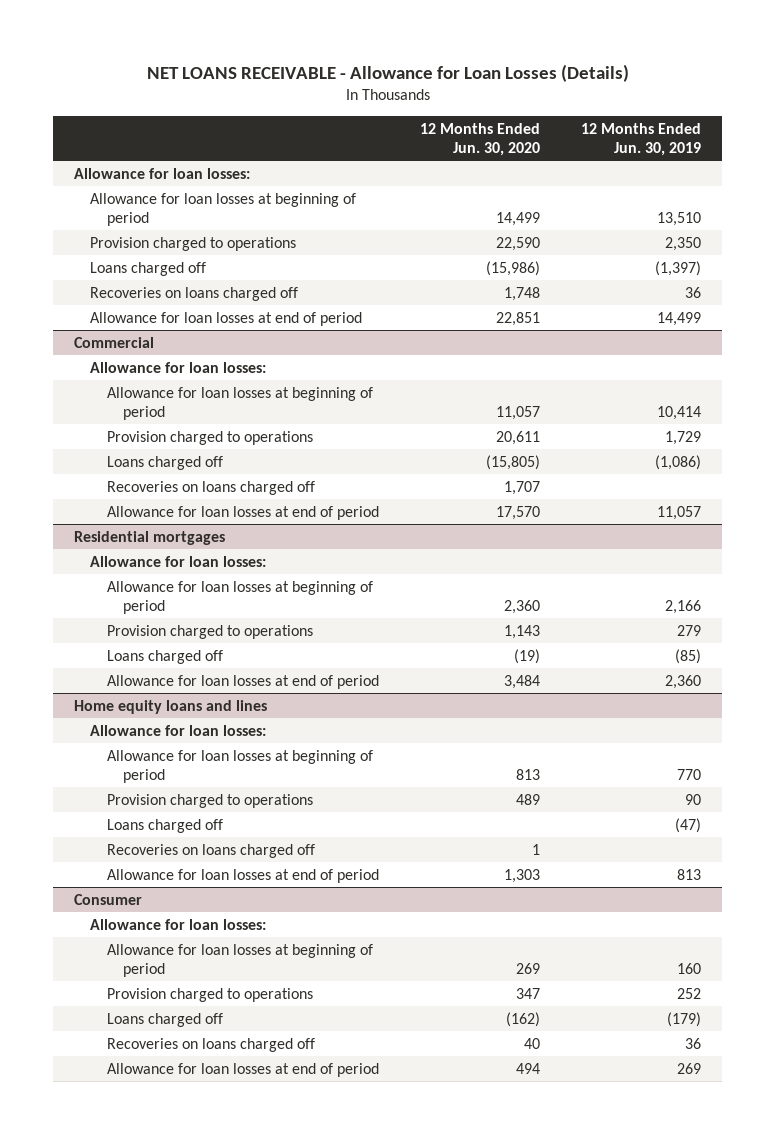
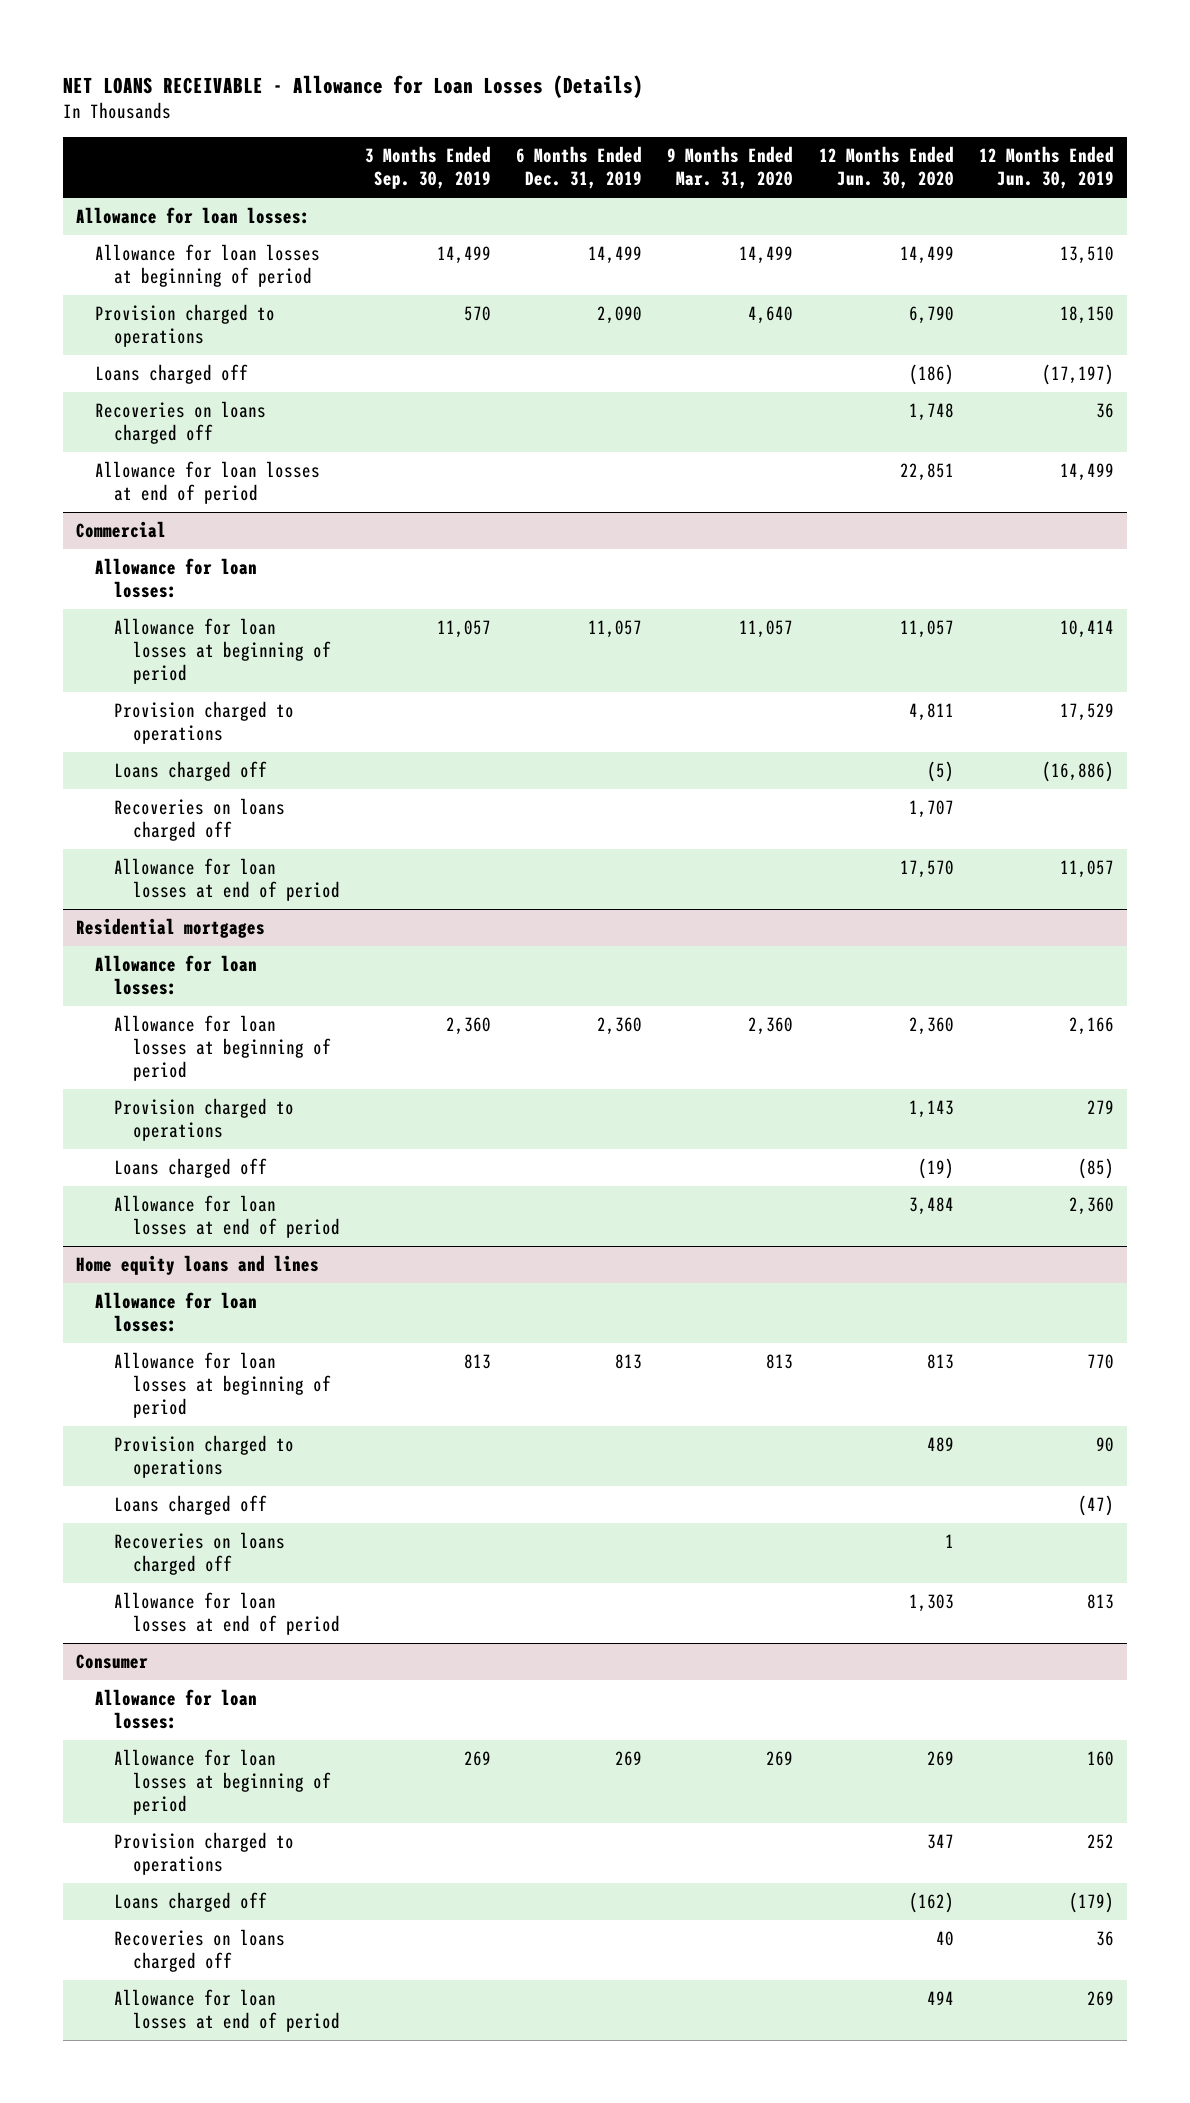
- | 12 Months Ended Jun. 30, 2020 | 12 Months Ended Jun. 30, 2019
+ | 3 Months Ended Sep. 30, 2019 | 6 Months Ended Dec. 31, 2019 | 9 Months Ended Mar. 31, 2020 | 12 Months Ended Jun. 30, 2020 | 12 Months Ended Jun. 30, 2019
- Provision charged to operations | 22,590 | 2,350
- Loans charged off | (15,986) | (1,397)
+ Provision charged to operations | 570 | 2,090 | 4,640 | 6,790 | 18,150
+ Loans charged off | | | | (186) | (17,197)
@ Commercial
- Provision charged to operations | 20,611 | 1,729
- Loans charged off | (15,805) | (1,086)
+ Provision charged to operations | | | | 4,811 | 17,529
+ Loans charged off | | | | (5) | (16,886)

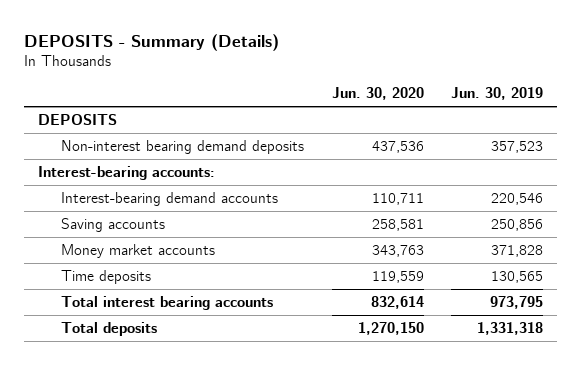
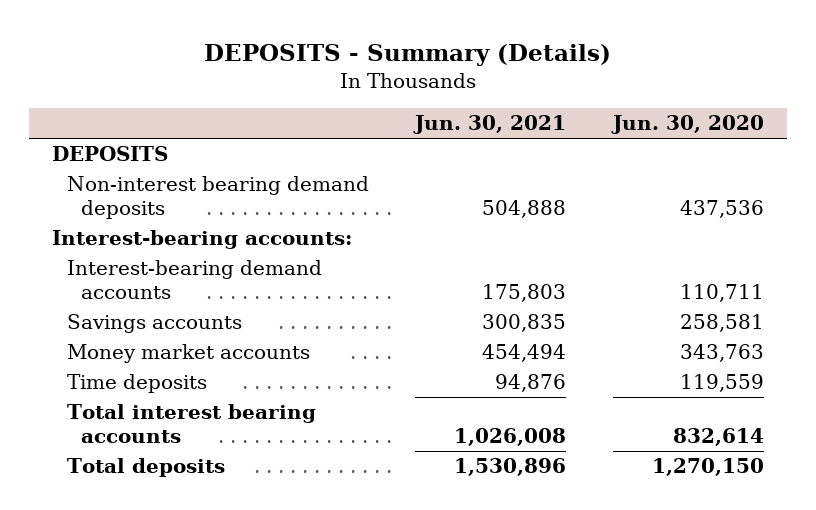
- | Jun. 30, 2020 | Jun. 30, 2019
+ | Jun. 30, 2021 | Jun. 30, 2020
- Saving accounts | 258,581 | 250,856
+ Savings accounts | 300,835 | 258,581

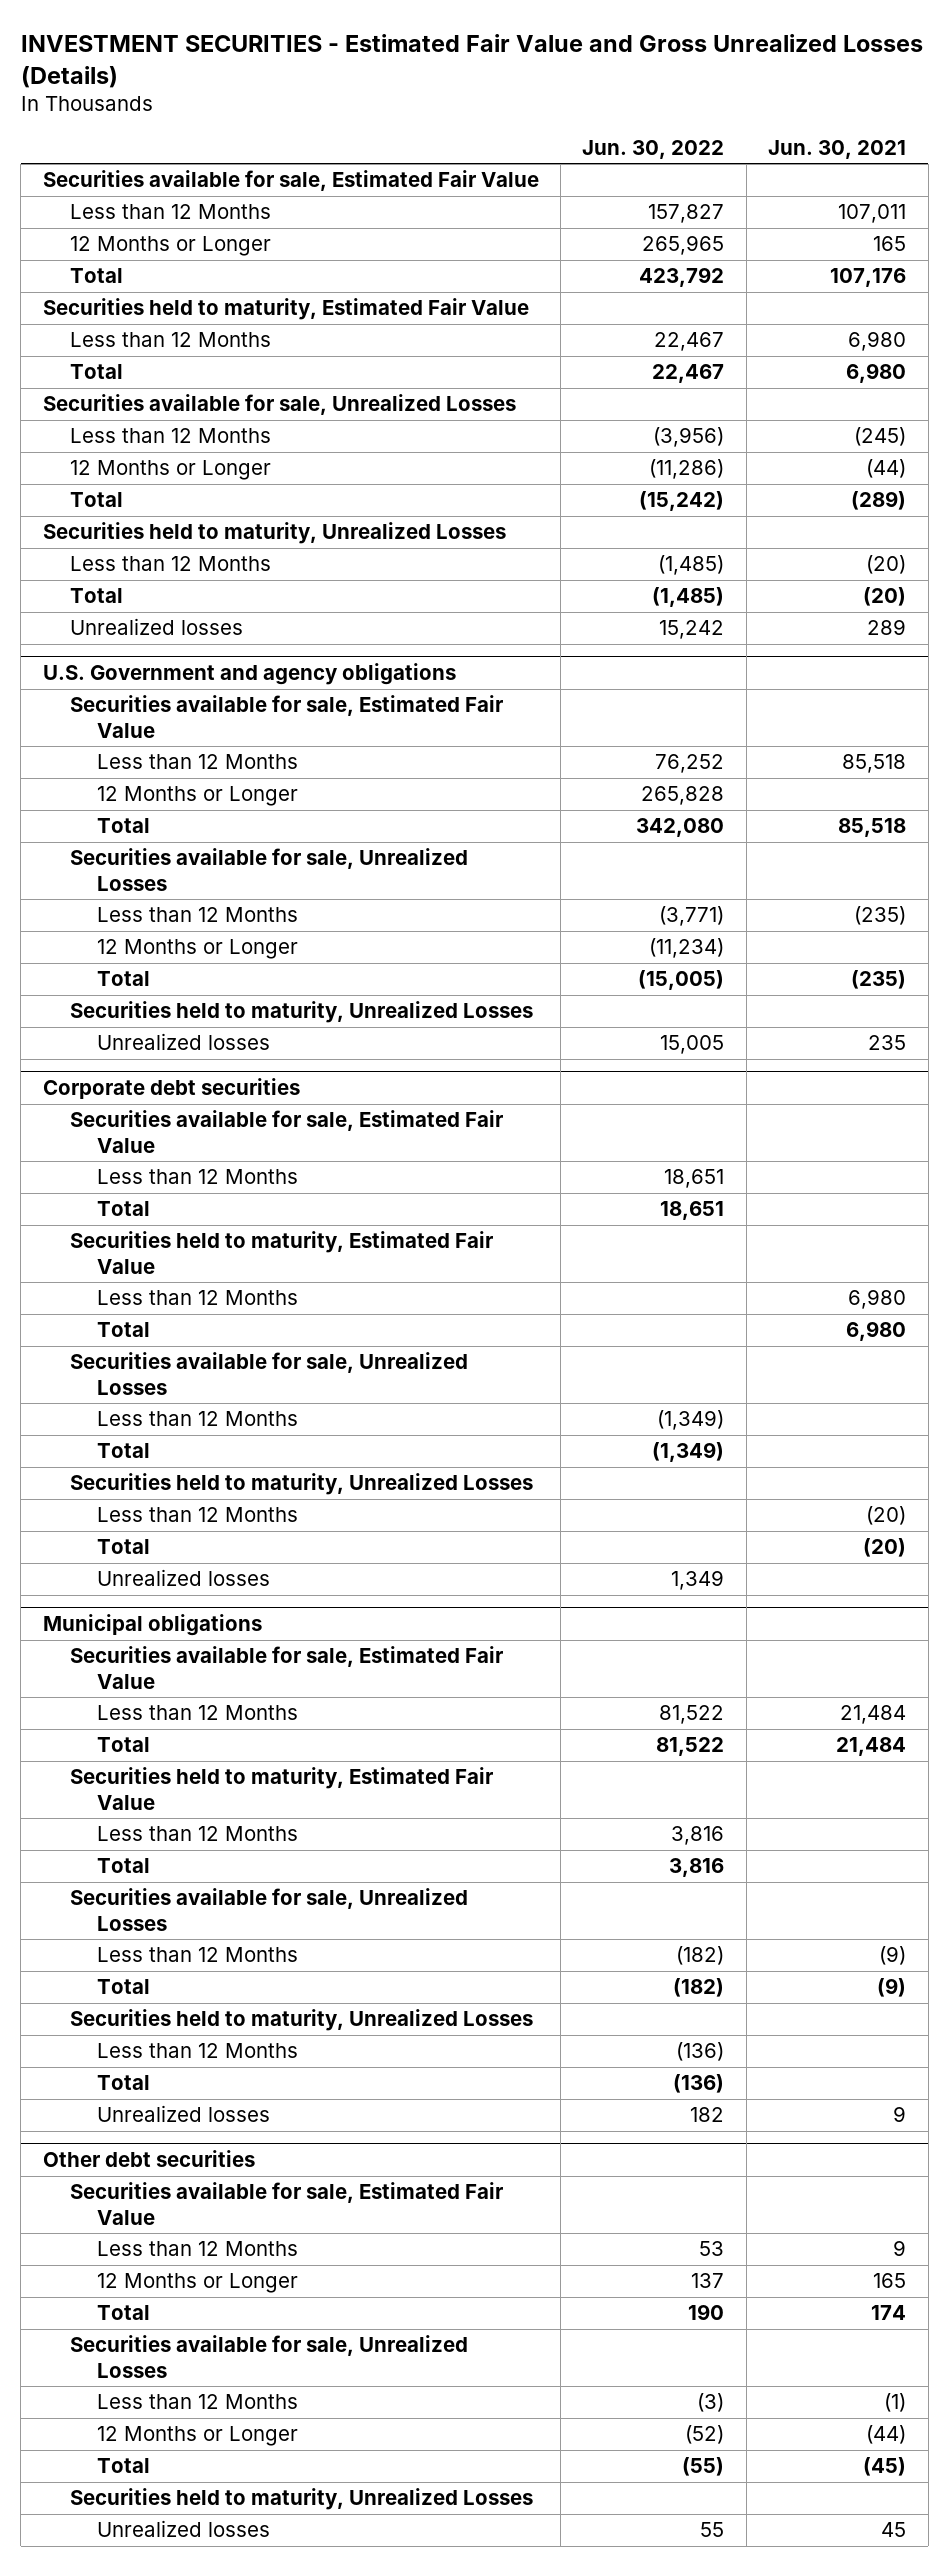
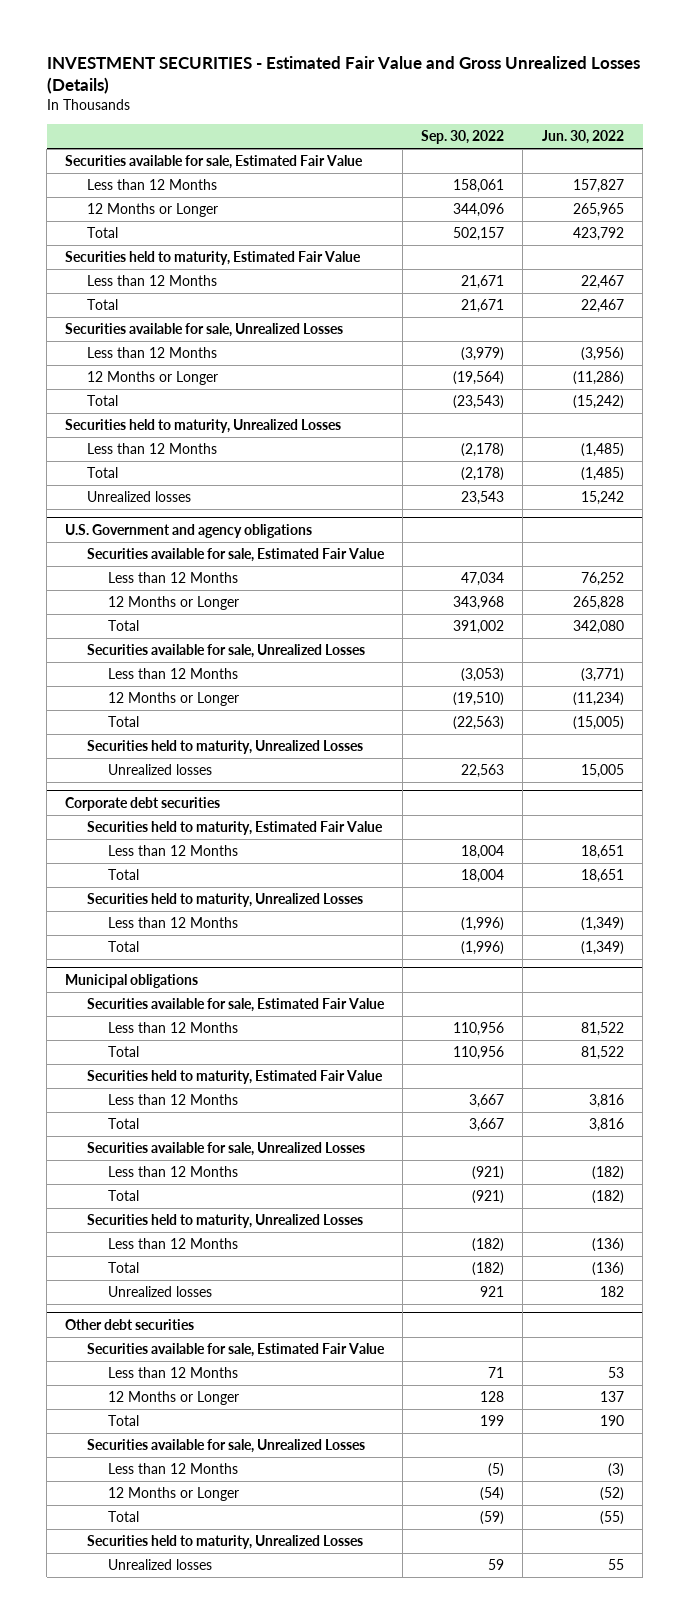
- | Jun. 30, 2022 | Jun. 30, 2021
+ | Sep. 30, 2022 | Jun. 30, 2022
@ Corporate debt securities
- Securities available for sale, Estimated Fair Value
moved up: Securities held to maturity, Estimated Fair Value
- Less than 12 Months | | 6,980
- Total | | 6,980
- Securities available for sale, Unrealized Losses
moved up: Securities held to maturity, Unrealized Losses
- Less than 12 Months | | (20)
- Total | | (20)
- Unrealized losses | 1,349 |

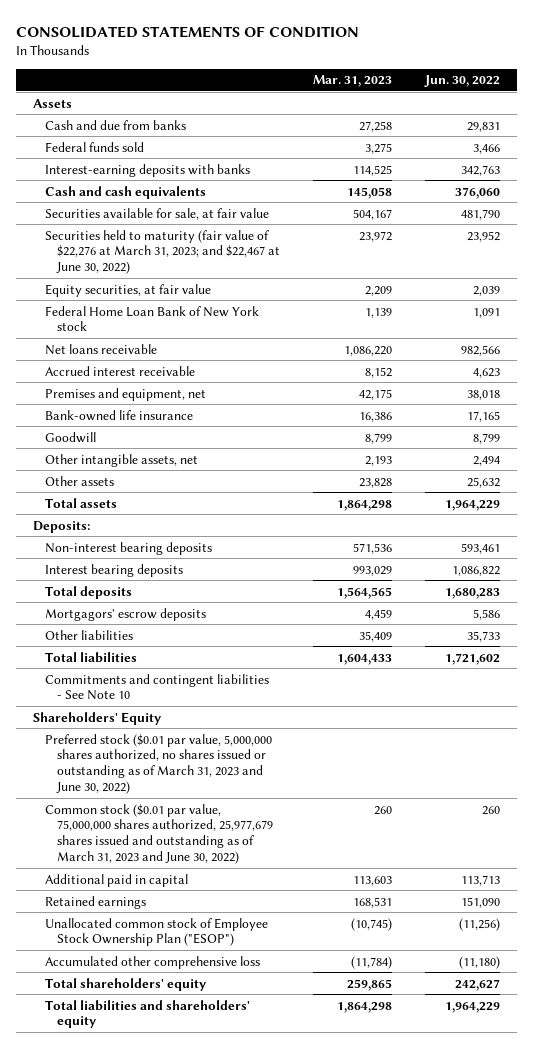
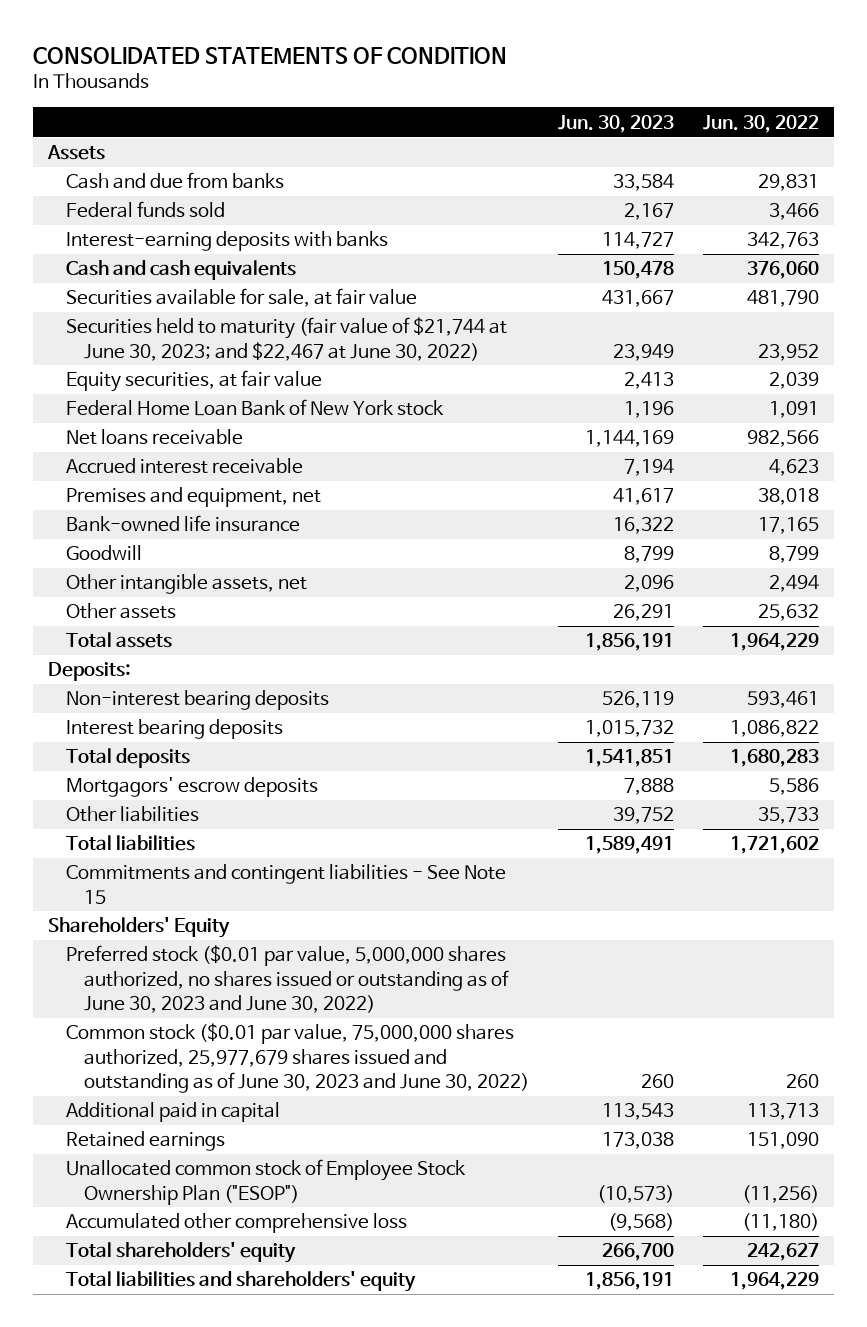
- | Mar. 31, 2023 | Jun. 30, 2022
+ | Jun. 30, 2023 | Jun. 30, 2022
- Securities held to maturity (fair value of $22,276 at March 31, 2023; and $22,467 at June 30, 2022) | 23,972 | 23,952
+ Securities held to maturity (fair value of $21,744 at June 30, 2023; and $22,467 at June 30, 2022) | 23,949 | 23,952
- Commitments and contingent liabilities - See Note 10
+ Commitments and contingent liabilities - See Note 15
- Preferred stock ($0.01 par value, 5,000,000 shares authorized, no shares issued or outstanding as of March 31, 2023 and June 30, 2022)
- Common stock ($0.01 par value, 75,000,000 shares authorized, 25,977,679 shares issued and outstanding as of March 31, 2023 and June 30, 2022) | 260 | 260
+ Preferred stock ($0.01 par value, 5,000,000 shares authorized, no shares issued or outstanding as of June 30, 2023 and June 30, 2022)
+ Common stock ($0.01 par value, 75,000,000 shares authorized, 25,977,679 shares issued and outstanding as of June 30, 2023 and June 30, 2022) | 260 | 260

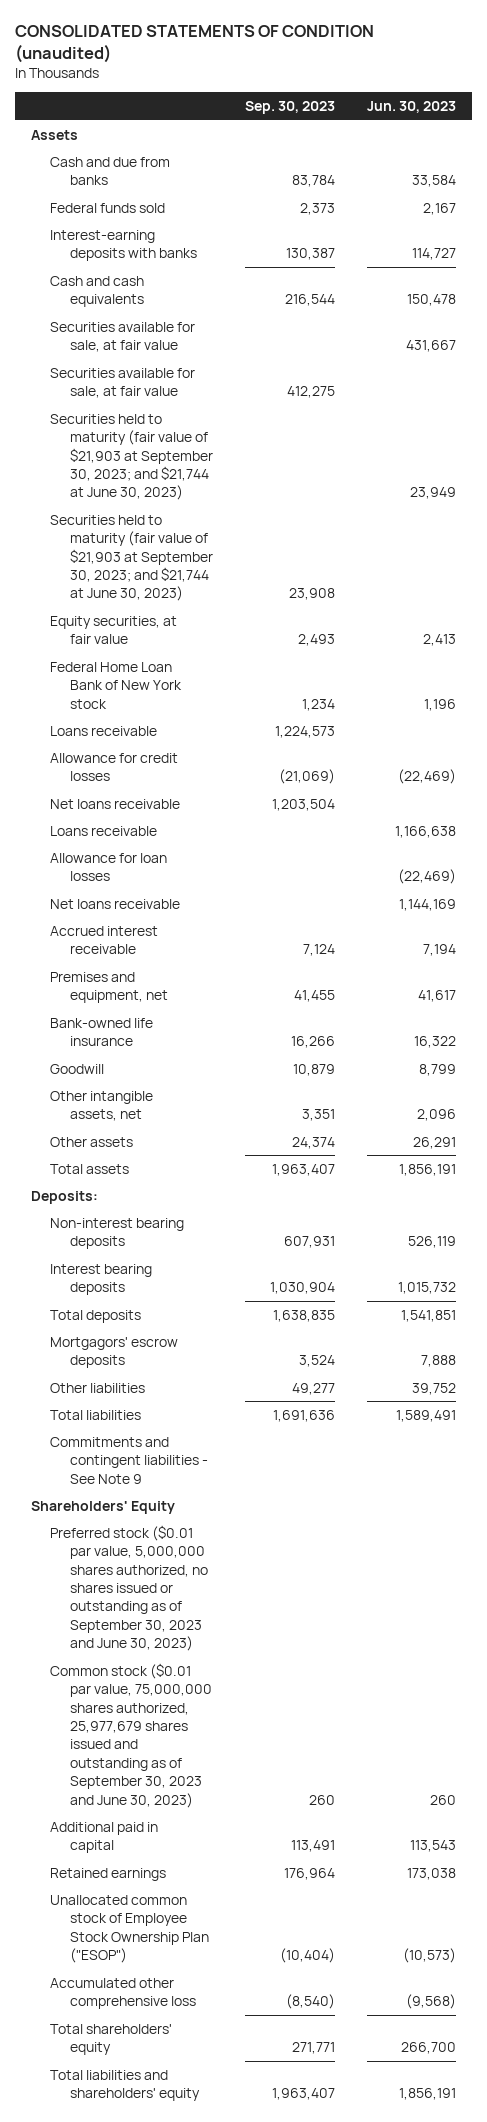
- CONSOLIDATED STATEMENTS OF CONDITION
+ CONSOLIDATED STATEMENTS OF CONDITION (unaudited)
- | Jun. 30, 2023 | Jun. 30, 2022
+ | Sep. 30, 2023 | Jun. 30, 2023
- Securities held to maturity (fair value of $21,744 at June 30, 2023; and $22,467 at June 30, 2022) | 23,949 | 23,952
+ Securities available for sale, at fair value | 412,275 |
+ Securities held to maturity (fair value of $21,903 at September 30, 2023; and $21,744 at June 30, 2023) | | 23,949
+ Securities held to maturity (fair value of $21,903 at September 30, 2023; and $21,744 at June 30, 2023) | 23,908 |
+ Loans receivable | 1,224,573 |
+ Allowance for credit losses | (21,069) | (22,469)
+ Net loans receivable | 1,203,504 |
+ Loans receivable | | 1,166,638
+ Allowance for loan losses | | (22,469)
- Commitments and contingent liabilities - See Note 15
+ Commitments and contingent liabilities - See Note 9
- Preferred stock ($0.01 par value, 5,000,000 shares authorized, no shares issued or outstanding as of June 30, 2023 and June 30, 2022)
- Common stock ($0.01 par value, 75,000,000 shares authorized, 25,977,679 shares issued and outstanding as of June 30, 2023 and June 30, 2022) | 260 | 260
+ Preferred stock ($0.01 par value, 5,000,000 shares authorized, no shares issued or outstanding as of September 30, 2023 and June 30, 2023)
+ Common stock ($0.01 par value, 75,000,000 shares authorized, 25,977,679 shares issued and outstanding as of September 30, 2023 and June 30, 2023) | 260 | 260

